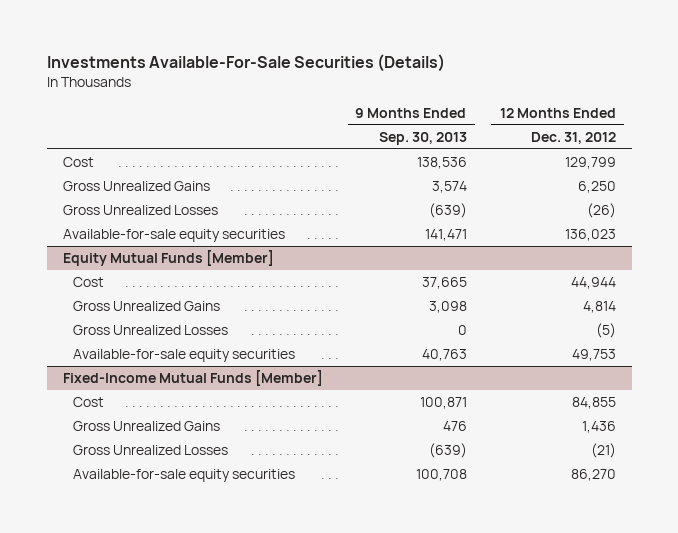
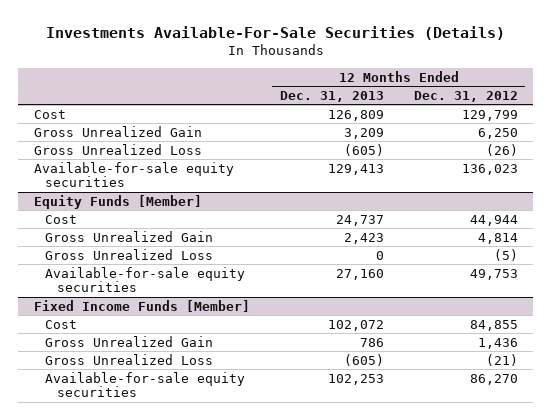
- | 9 Months Ended Sep. 30, 2013 | 12 Months Ended Dec. 31, 2012
+ | 12 Months Ended Dec. 31, 2013 | 12 Months Ended Dec. 31, 2012
- Gross Unrealized Gains | 3,574 | 6,250
- Gross Unrealized Losses | (639) | (26)
+ Gross Unrealized Gain | 3,209 | 6,250
+ Gross Unrealized Loss | (605) | (26)
- Equity Mutual Funds [Member]
+ Equity Funds [Member]
- Gross Unrealized Gains | 3,098 | 4,814
- Gross Unrealized Losses | 0 | (5)
+ Gross Unrealized Gain | 2,423 | 4,814
+ Gross Unrealized Loss | 0 | (5)
- Fixed-Income Mutual Funds [Member]
+ Fixed Income Funds [Member]
- Gross Unrealized Gains | 476 | 1,436
- Gross Unrealized Losses | (639) | (21)
+ Gross Unrealized Gain | 786 | 1,436
+ Gross Unrealized Loss | (605) | (21)

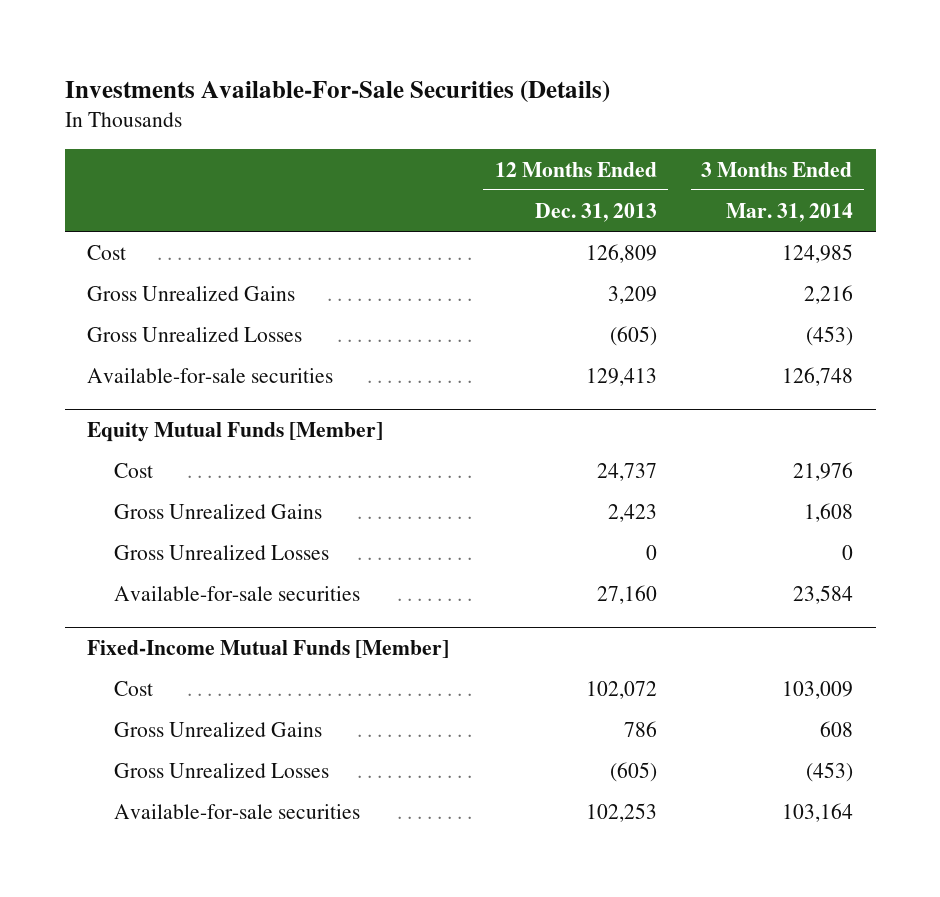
- | 12 Months Ended Dec. 31, 2013 | 12 Months Ended Dec. 31, 2012
+ | 12 Months Ended Dec. 31, 2013 | 3 Months Ended Mar. 31, 2014
- Gross Unrealized Gain | 3,209 | 6,250
- Gross Unrealized Loss | (605) | (26)
- Available-for-sale equity securities | 129,413 | 136,023
- Equity Funds [Member]
+ Gross Unrealized Gains | 3,209 | 2,216
+ Gross Unrealized Losses | (605) | (453)
+ Available-for-sale securities | 129,413 | 126,748
+ Equity Mutual Funds [Member]
- Gross Unrealized Gain | 2,423 | 4,814
- Gross Unrealized Loss | 0 | (5)
- Available-for-sale equity securities | 27,160 | 49,753
- Fixed Income Funds [Member]
+ Gross Unrealized Gains | 2,423 | 1,608
+ Gross Unrealized Losses | 0 | 0
+ Available-for-sale securities | 27,160 | 23,584
+ Fixed-Income Mutual Funds [Member]
- Gross Unrealized Gain | 786 | 1,436
- Gross Unrealized Loss | (605) | (21)
- Available-for-sale equity securities | 102,253 | 86,270
+ Gross Unrealized Gains | 786 | 608
+ Gross Unrealized Losses | (605) | (453)
+ Available-for-sale securities | 102,253 | 103,164

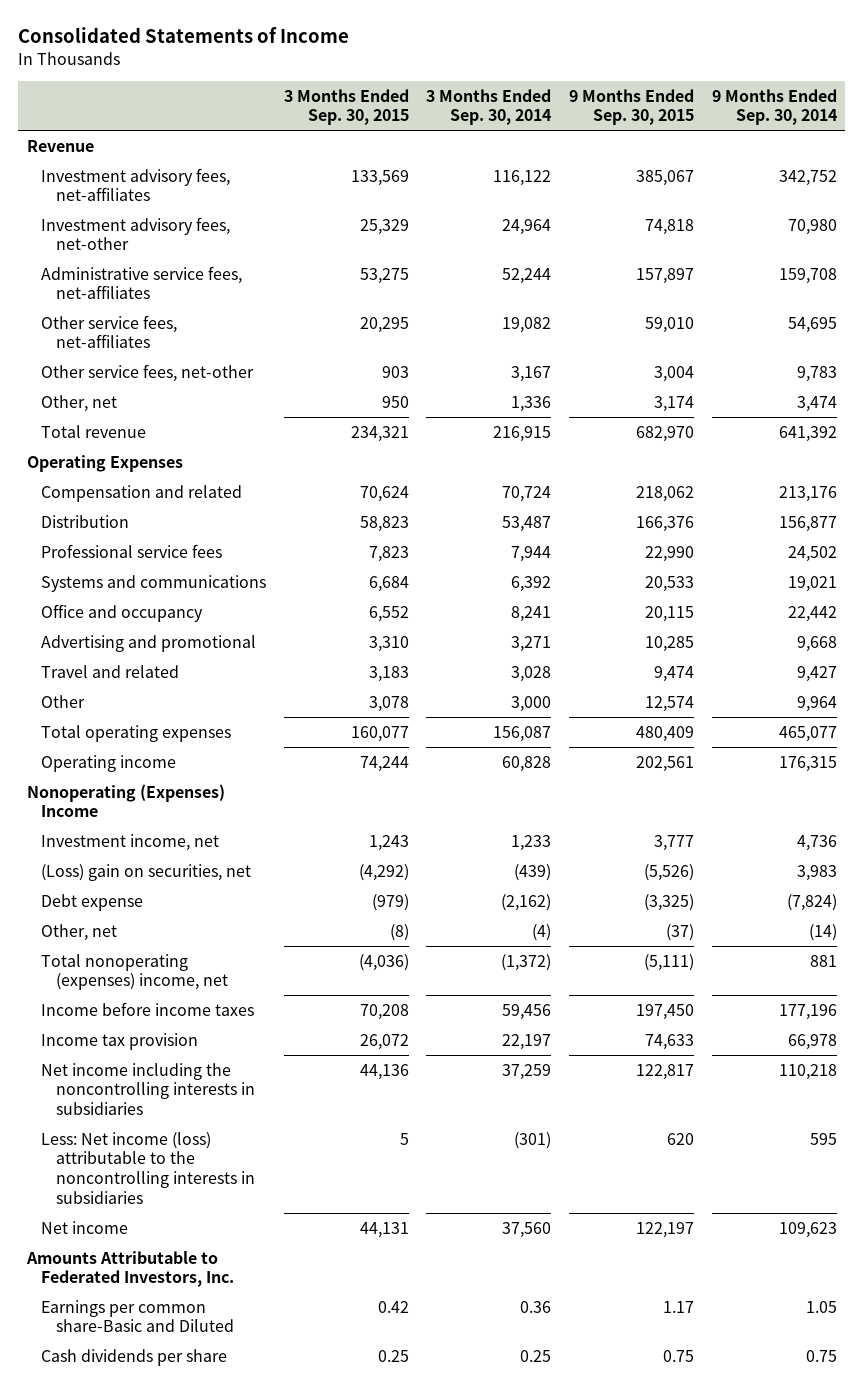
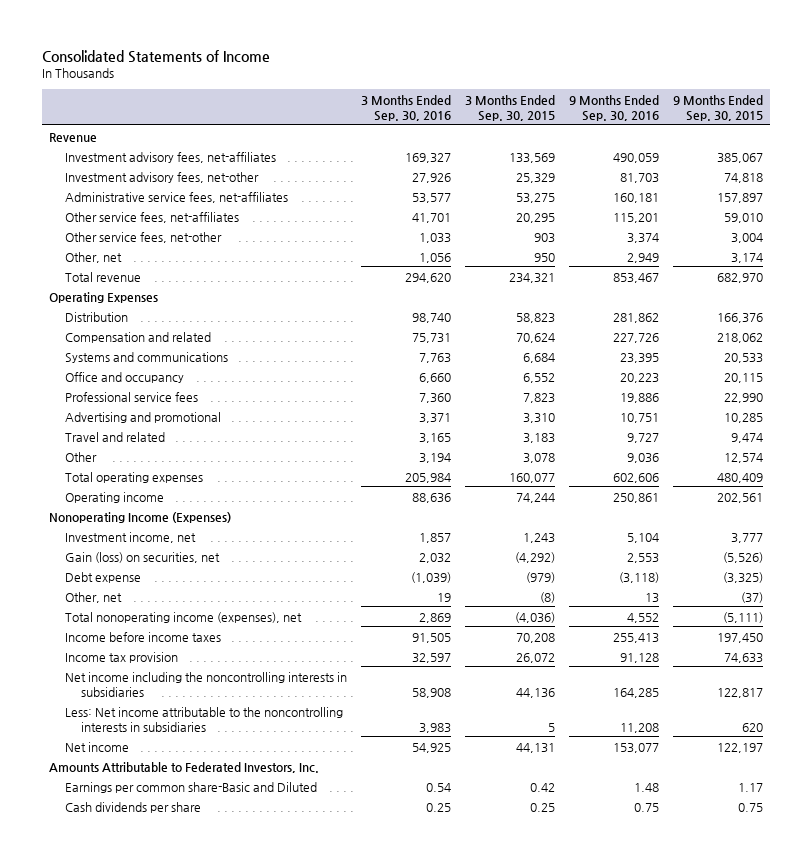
- | 3 Months Ended Sep. 30, 2015 | 3 Months Ended Sep. 30, 2014 | 9 Months Ended Sep. 30, 2015 | 9 Months Ended Sep. 30, 2014
+ | 3 Months Ended Sep. 30, 2016 | 3 Months Ended Sep. 30, 2015 | 9 Months Ended Sep. 30, 2016 | 9 Months Ended Sep. 30, 2015
moved down: Compensation and related | 75,731 | 70,624 | 227,726 | 218,062
moved down: Professional service fees | 7,360 | 7,823 | 19,886 | 22,990
- Nonoperating (Expenses) Income
+ Nonoperating Income (Expenses)
- (Loss) gain on securities, net | (4,292) | (439) | (5,526) | 3,983
+ Gain (loss) on securities, net | 2,032 | (4,292) | 2,553 | (5,526)
- Total nonoperating (expenses) income, net | (4,036) | (1,372) | (5,111) | 881
+ Total nonoperating income (expenses), net | 2,869 | (4,036) | 4,552 | (5,111)
- Less: Net income (loss) attributable to the noncontrolling interests in subsidiaries | 5 | (301) | 620 | 595
+ Less: Net income attributable to the noncontrolling interests in subsidiaries | 3,983 | 5 | 11,208 | 620

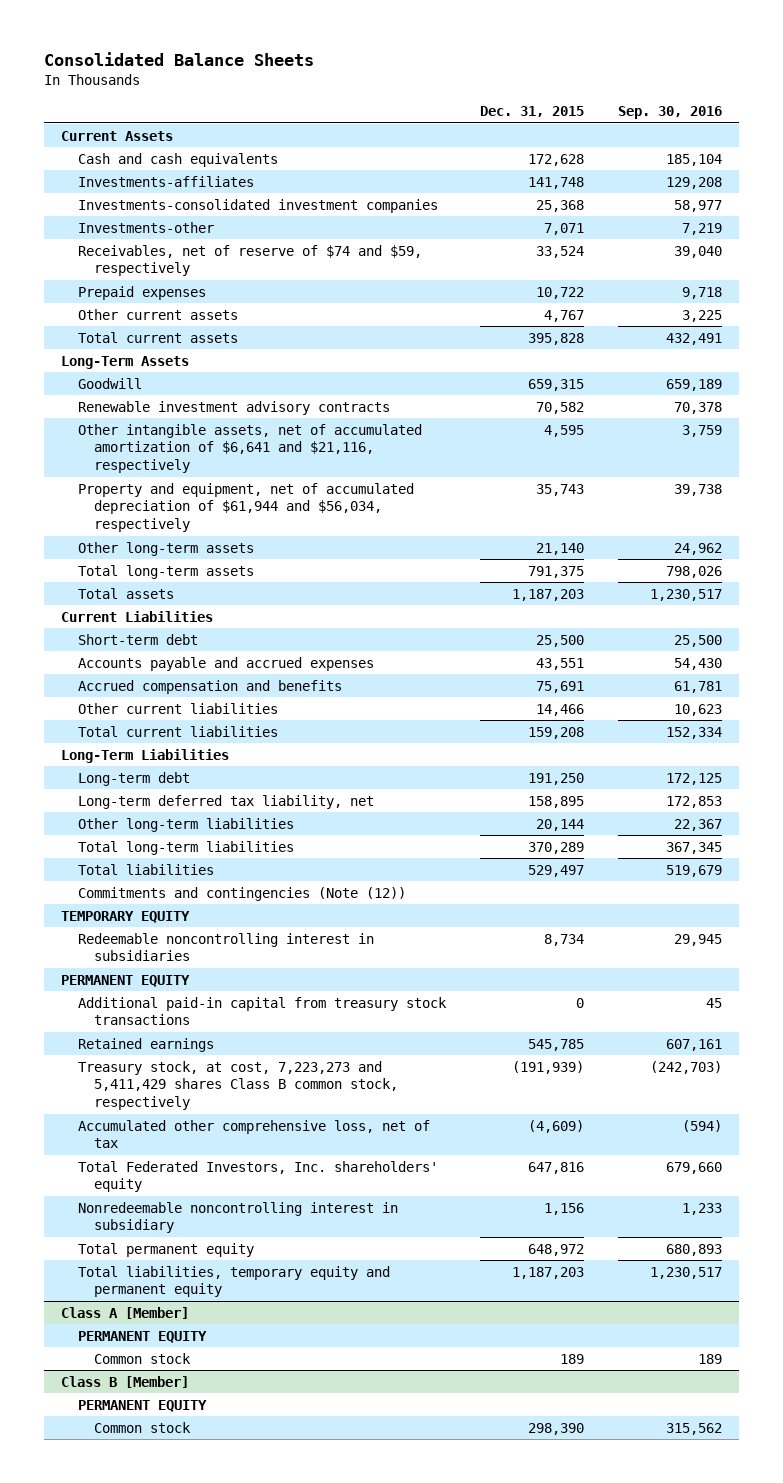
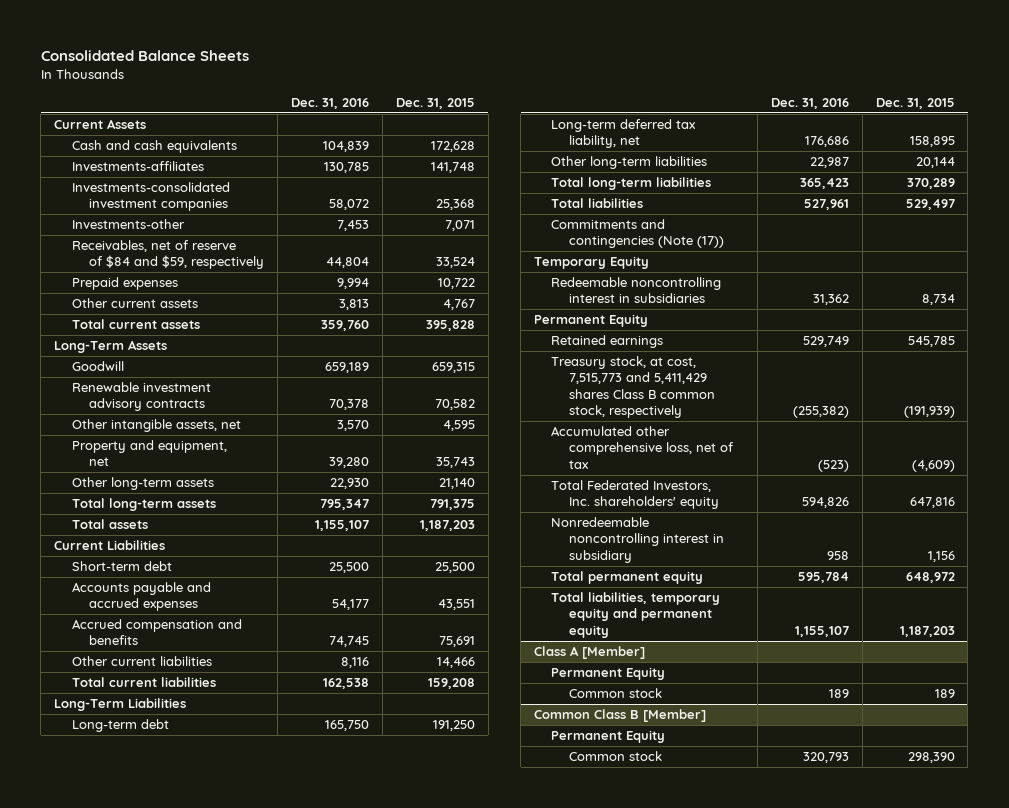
- | Dec. 31, 2015 | Sep. 30, 2016
+ | Dec. 31, 2016 | Dec. 31, 2015
- Receivables, net of reserve of $74 and $59, respectively | 33,524 | 39,040
+ Receivables, net of reserve of $84 and $59, respectively | 44,804 | 33,524
- Other intangible assets, net of accumulated amortization of $6,641 and $21,116, respectively | 4,595 | 3,759
- Property and equipment, net of accumulated depreciation of $61,944 and $56,034, respectively | 35,743 | 39,738
+ Other intangible assets, net | 3,570 | 4,595
+ Property and equipment, net | 39,280 | 35,743
- Commitments and contingencies (Note (12))
- TEMPORARY EQUITY
+ Commitments and contingencies (Note (17))
+ Temporary Equity
- PERMANENT EQUITY
- Additional paid-in capital from treasury stock transactions | 0 | 45
+ Permanent Equity
- Treasury stock, at cost, 7,223,273 and 5,411,429 shares Class B common stock, respectively | (191,939) | (242,703)
+ Treasury stock, at cost, 7,515,773 and 5,411,429 shares Class B common stock, respectively | (255,382) | (191,939)
@ Class A [Member]
- PERMANENT EQUITY
+ Permanent Equity
- Class B [Member]
- PERMANENT EQUITY
+ Common Class B [Member]
+ Permanent Equity

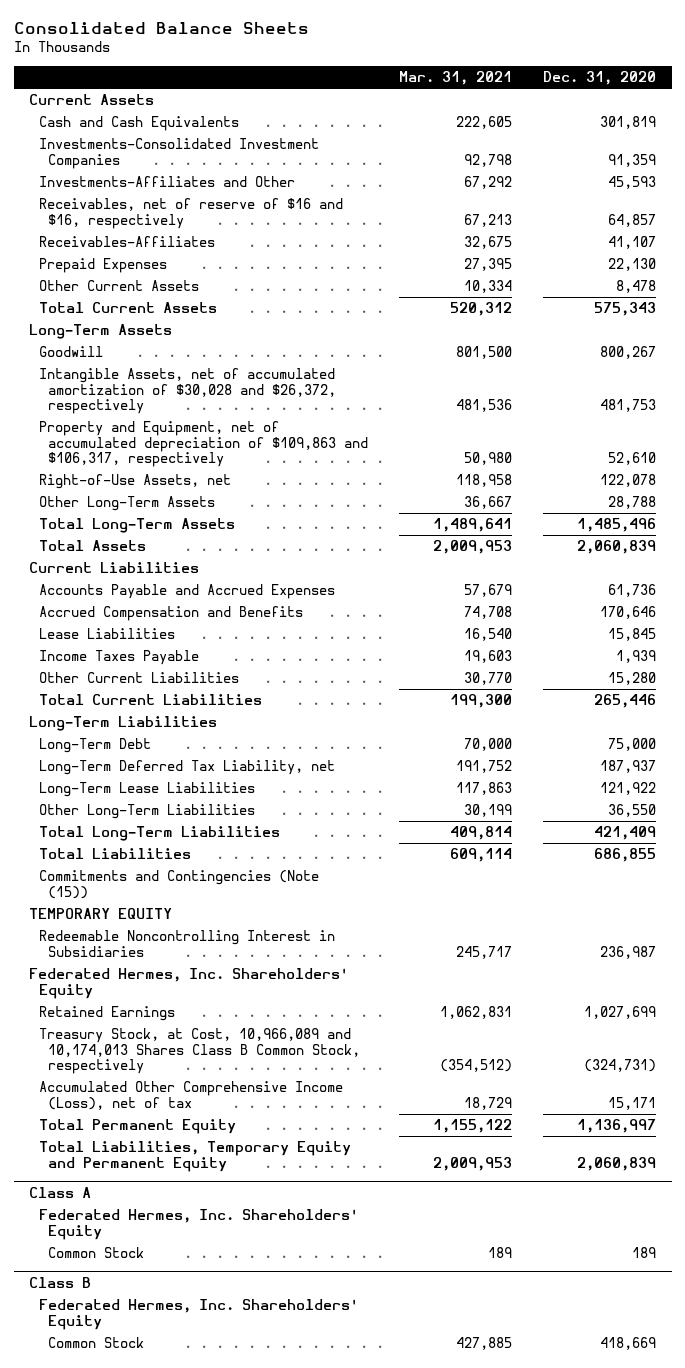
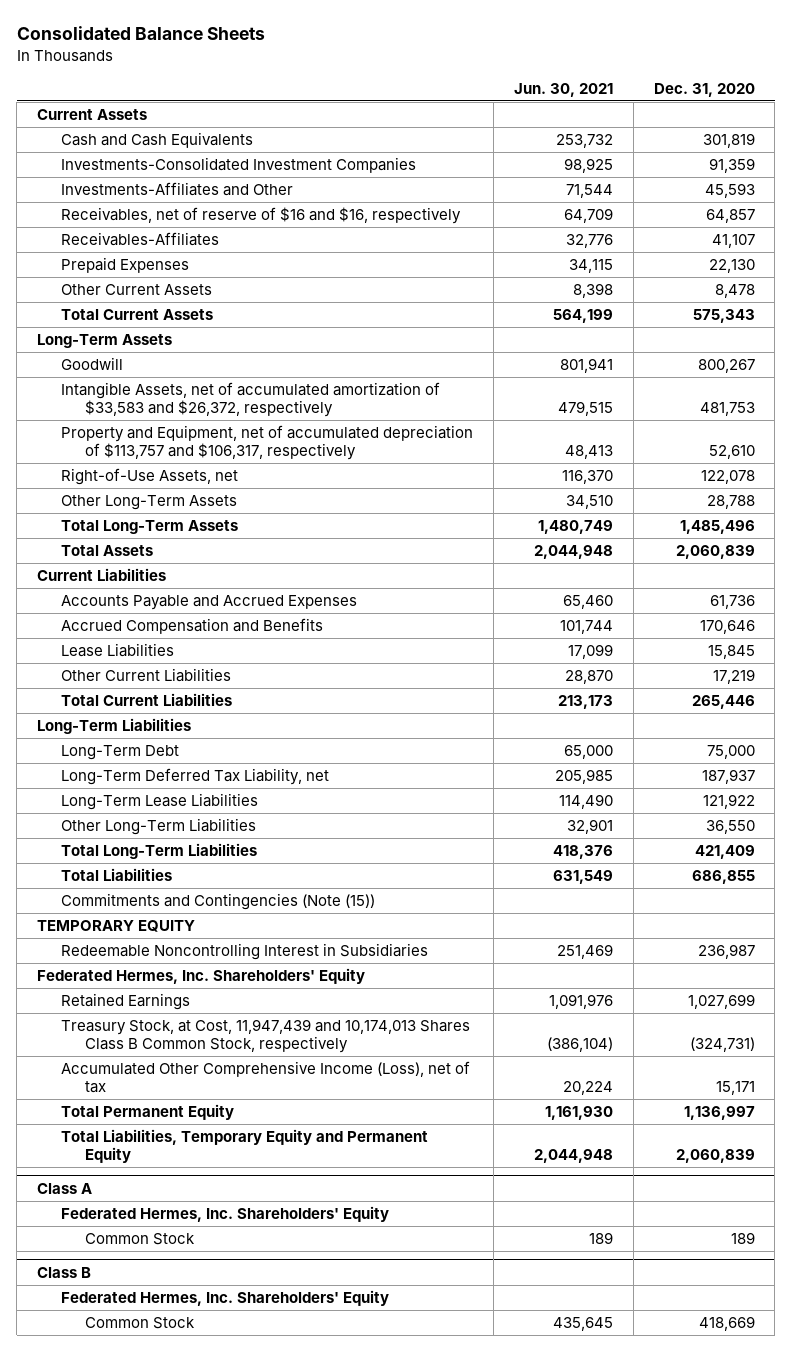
- | Mar. 31, 2021 | Dec. 31, 2020
+ | Jun. 30, 2021 | Dec. 31, 2020
- Intangible Assets, net of accumulated amortization of $30,028 and $26,372, respectively | 481,536 | 481,753
- Property and Equipment, net of accumulated depreciation of $109,863 and $106,317, respectively | 50,980 | 52,610
+ Intangible Assets, net of accumulated amortization of $33,583 and $26,372, respectively | 479,515 | 481,753
+ Property and Equipment, net of accumulated depreciation of $113,757 and $106,317, respectively | 48,413 | 52,610
- Income Taxes Payable | 19,603 | 1,939
- Other Current Liabilities | 30,770 | 15,280
+ Other Current Liabilities | 28,870 | 17,219
- Treasury Stock, at Cost, 10,966,089 and 10,174,013 Shares Class B Common Stock, respectively | (354,512) | (324,731)
+ Treasury Stock, at Cost, 11,947,439 and 10,174,013 Shares Class B Common Stock, respectively | (386,104) | (324,731)

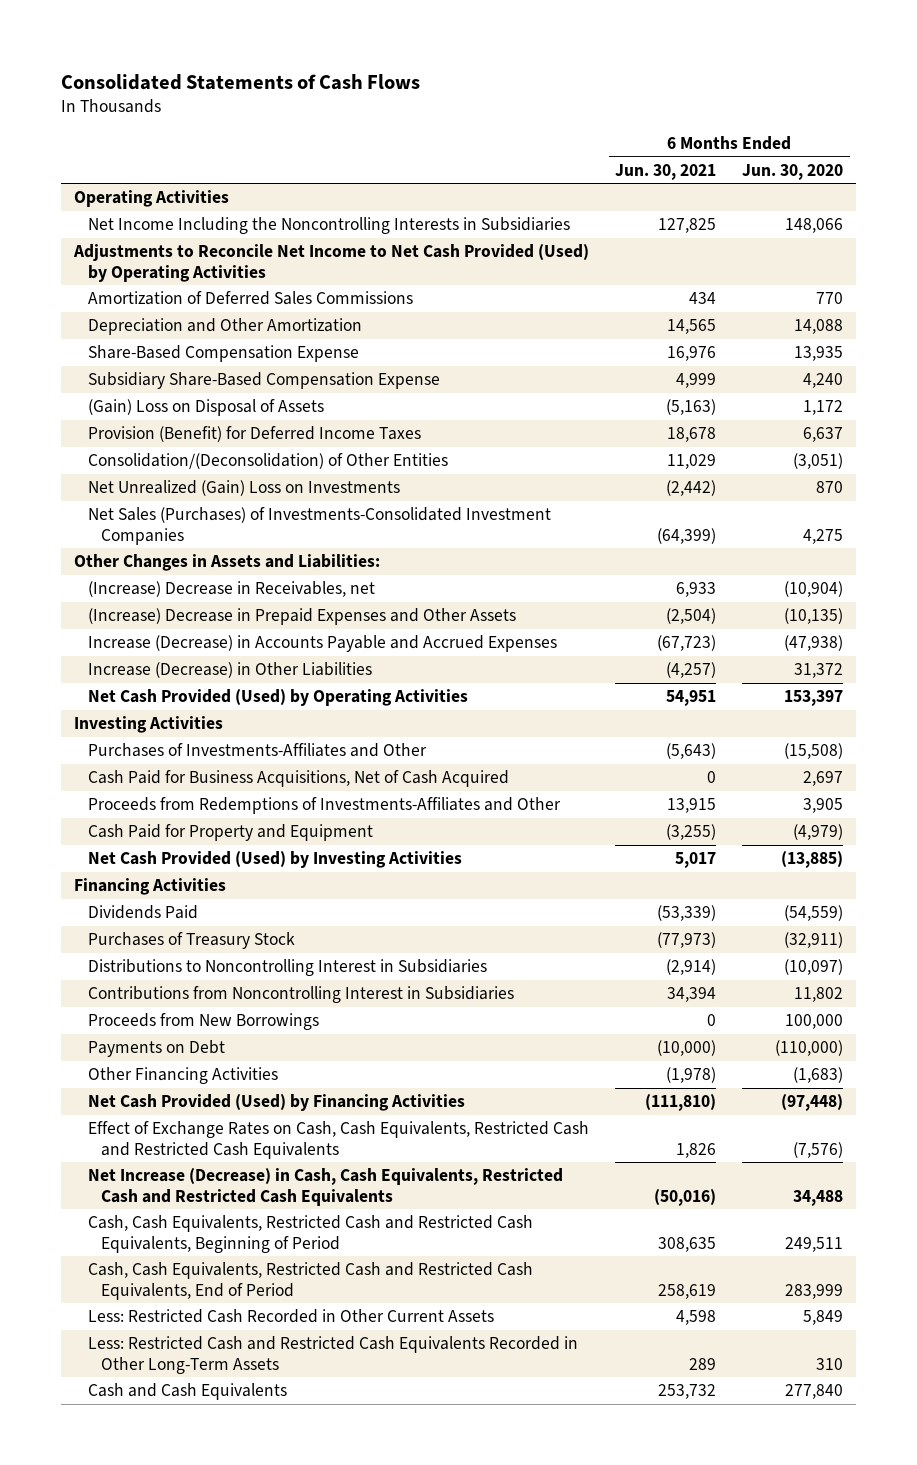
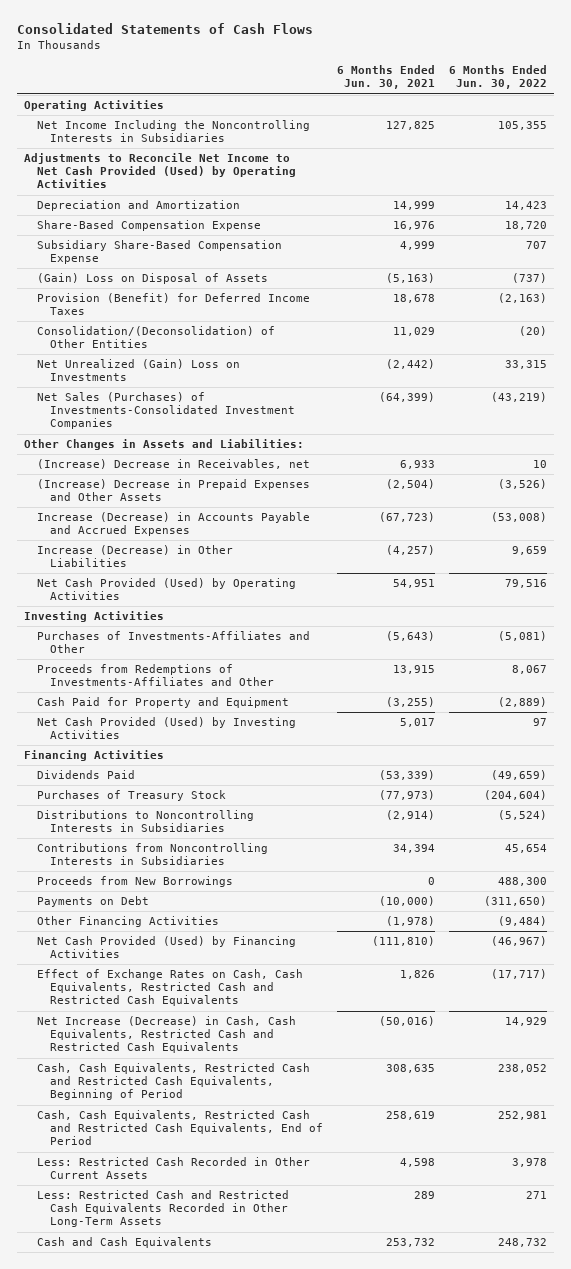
- | 6 Months Ended Jun. 30, 2021 | 6 Months Ended Jun. 30, 2020
+ | 6 Months Ended Jun. 30, 2021 | 6 Months Ended Jun. 30, 2022
- Amortization of Deferred Sales Commissions | 434 | 770
- Depreciation and Other Amortization | 14,565 | 14,088
+ Depreciation and Amortization | 14,999 | 14,423
- Cash Paid for Business Acquisitions, Net of Cash Acquired | 0 | 2,697
- Distributions to Noncontrolling Interest in Subsidiaries | (2,914) | (10,097)
- Contributions from Noncontrolling Interest in Subsidiaries | 34,394 | 11,802
+ Distributions to Noncontrolling Interests in Subsidiaries | (2,914) | (5,524)
+ Contributions from Noncontrolling Interests in Subsidiaries | 34,394 | 45,654

